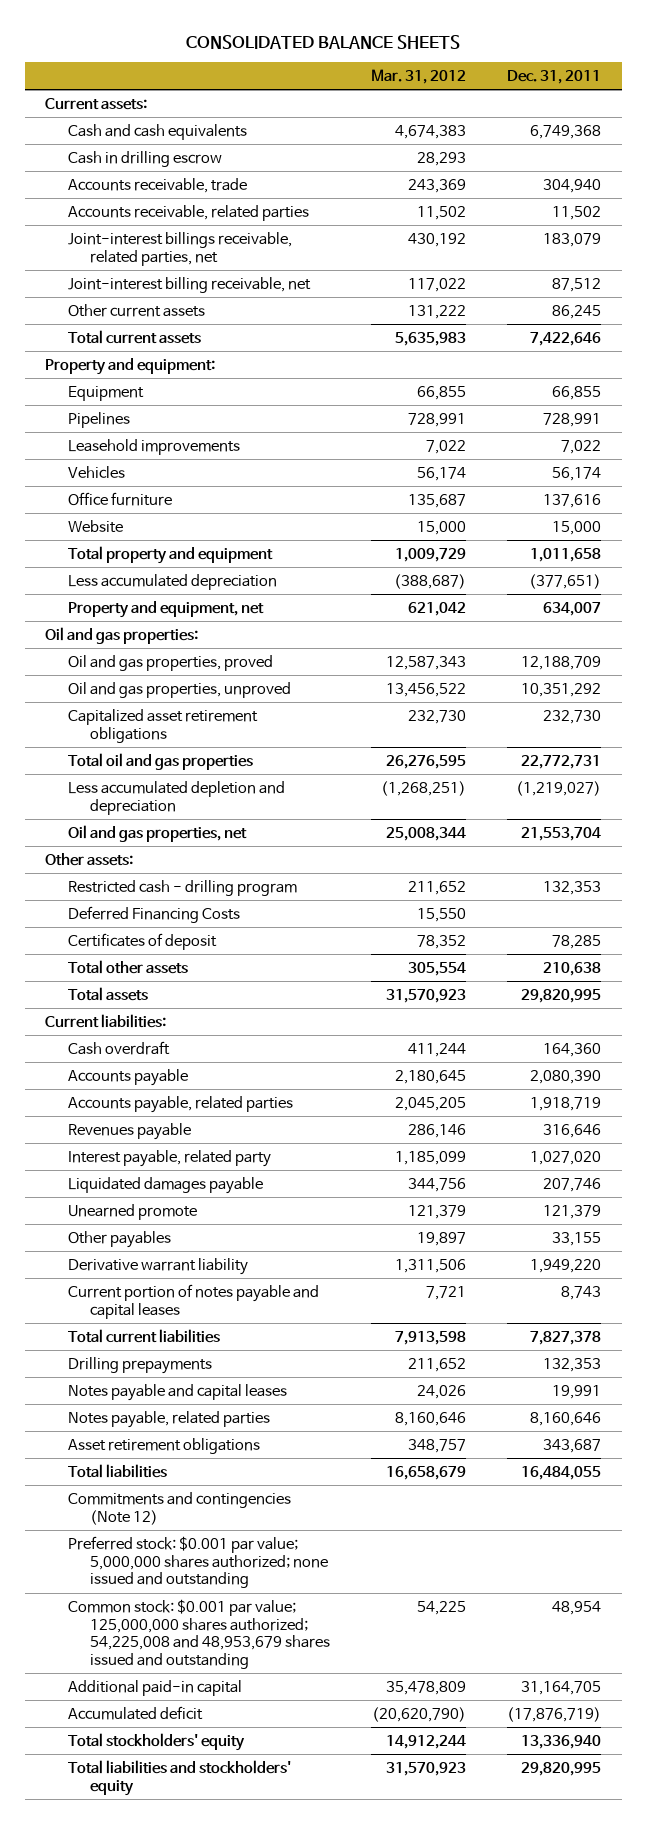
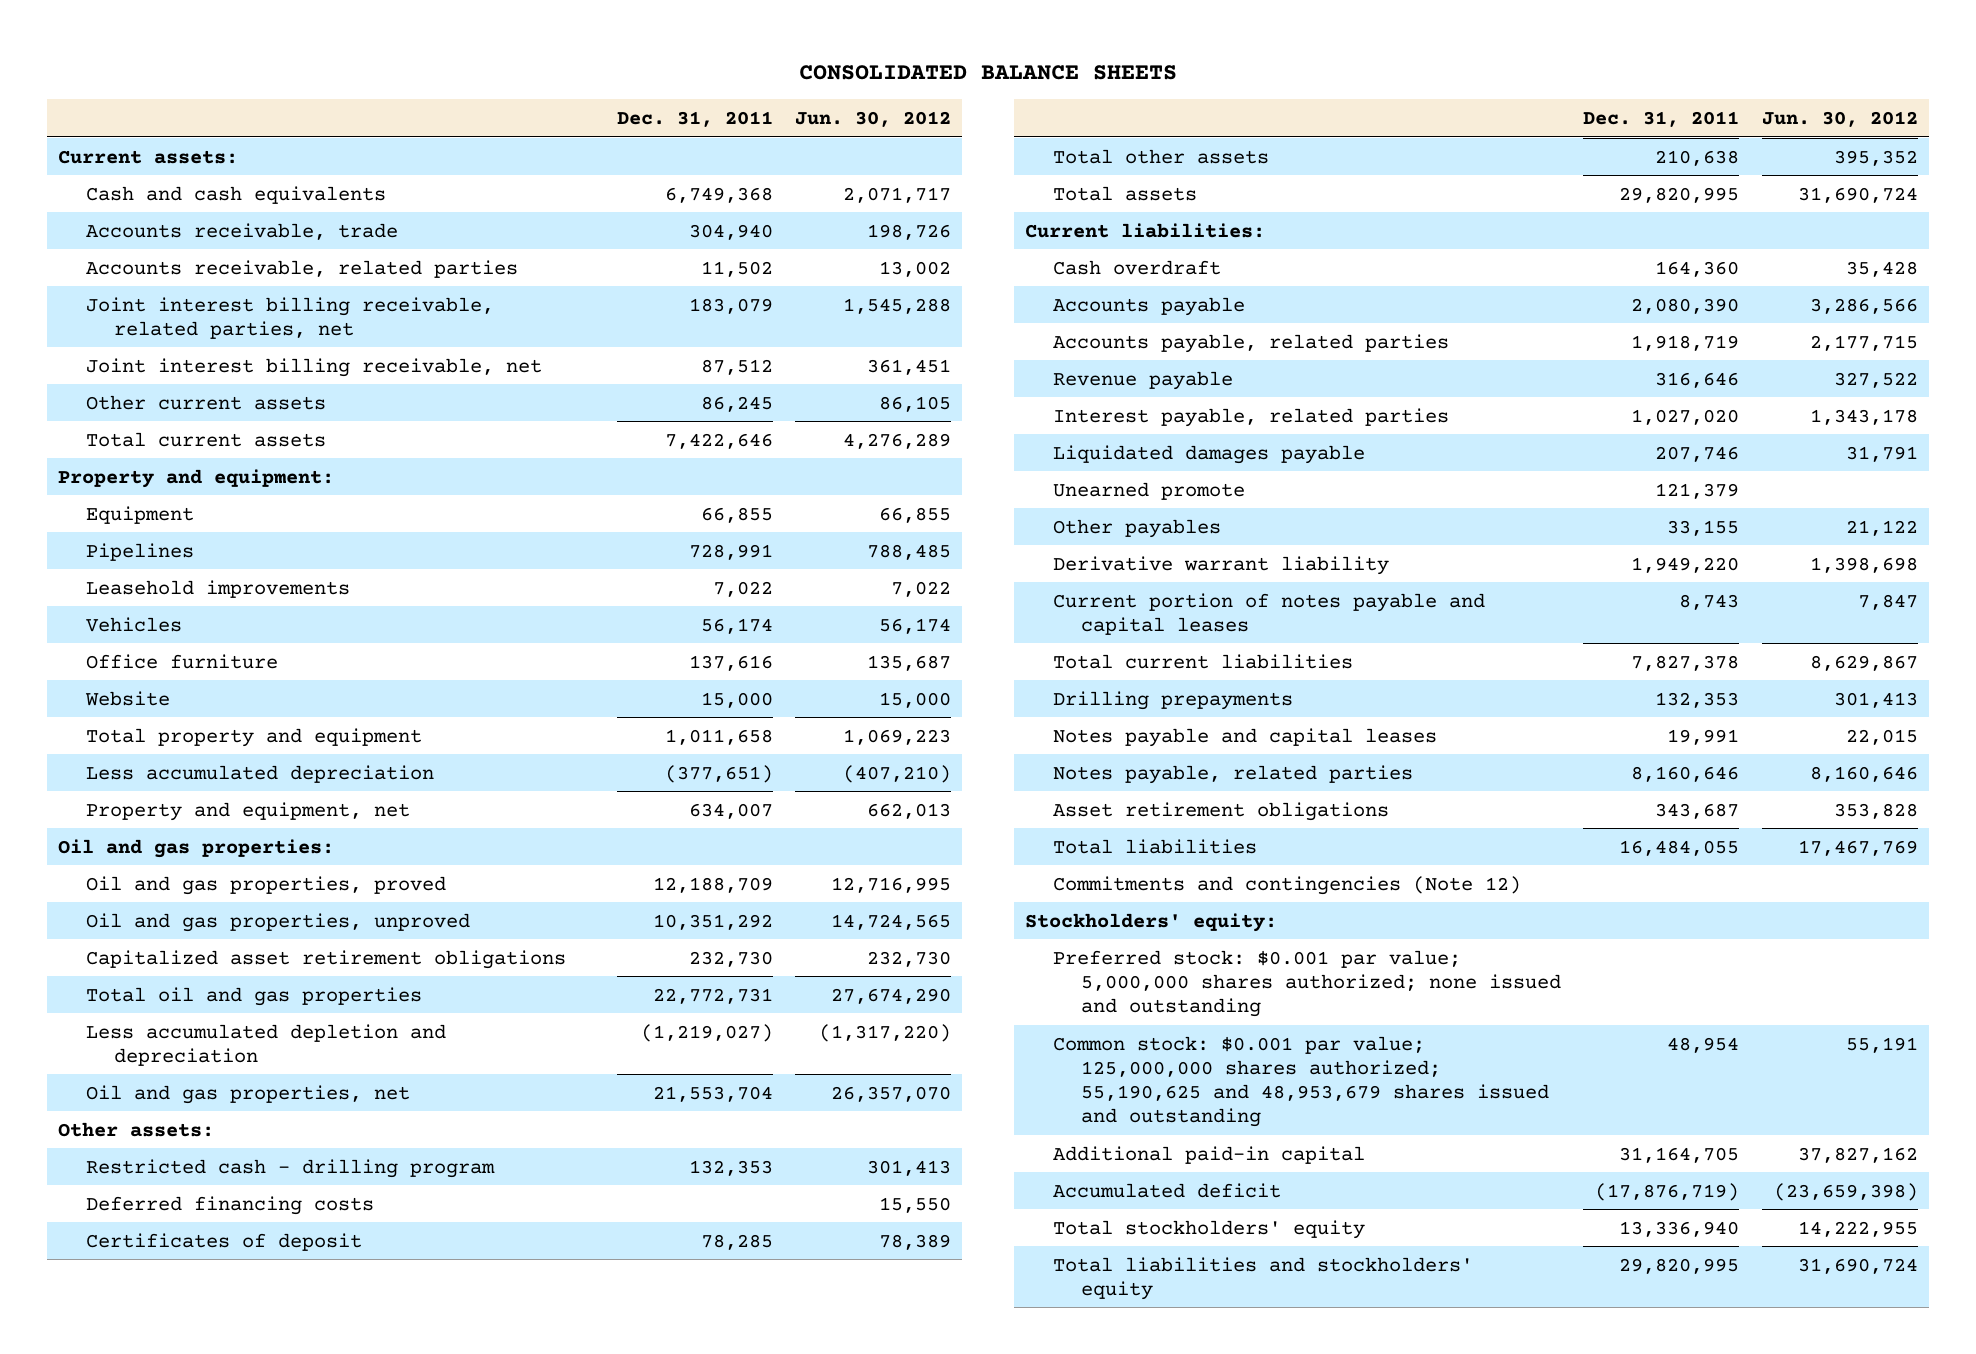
- | Mar. 31, 2012 | Dec. 31, 2011
+ | Dec. 31, 2011 | Jun. 30, 2012
- Cash in drilling escrow | 28,293 |
- Joint-interest billings receivable, related parties, net | 430,192 | 183,079
- Joint-interest billing receivable, net | 117,022 | 87,512
+ Joint interest billing receivable, related parties, net | 183,079 | 1,545,288
+ Joint interest billing receivable, net | 87,512 | 361,451
- Deferred Financing Costs | 15,550 |
+ Deferred financing costs | | 15,550
- Revenues payable | 286,146 | 316,646
- Interest payable, related party | 1,185,099 | 1,027,020
+ Revenue payable | 316,646 | 327,522
+ Interest payable, related parties | 1,027,020 | 1,343,178
+ Stockholders' equity:
- Common stock: $0.001 par value; 125,000,000 shares authorized; 54,225,008 and 48,953,679 shares issued and outstanding | 54,225 | 48,954
+ Common stock: $0.001 par value; 125,000,000 shares authorized; 55,190,625 and 48,953,679 shares issued and outstanding | 48,954 | 55,191

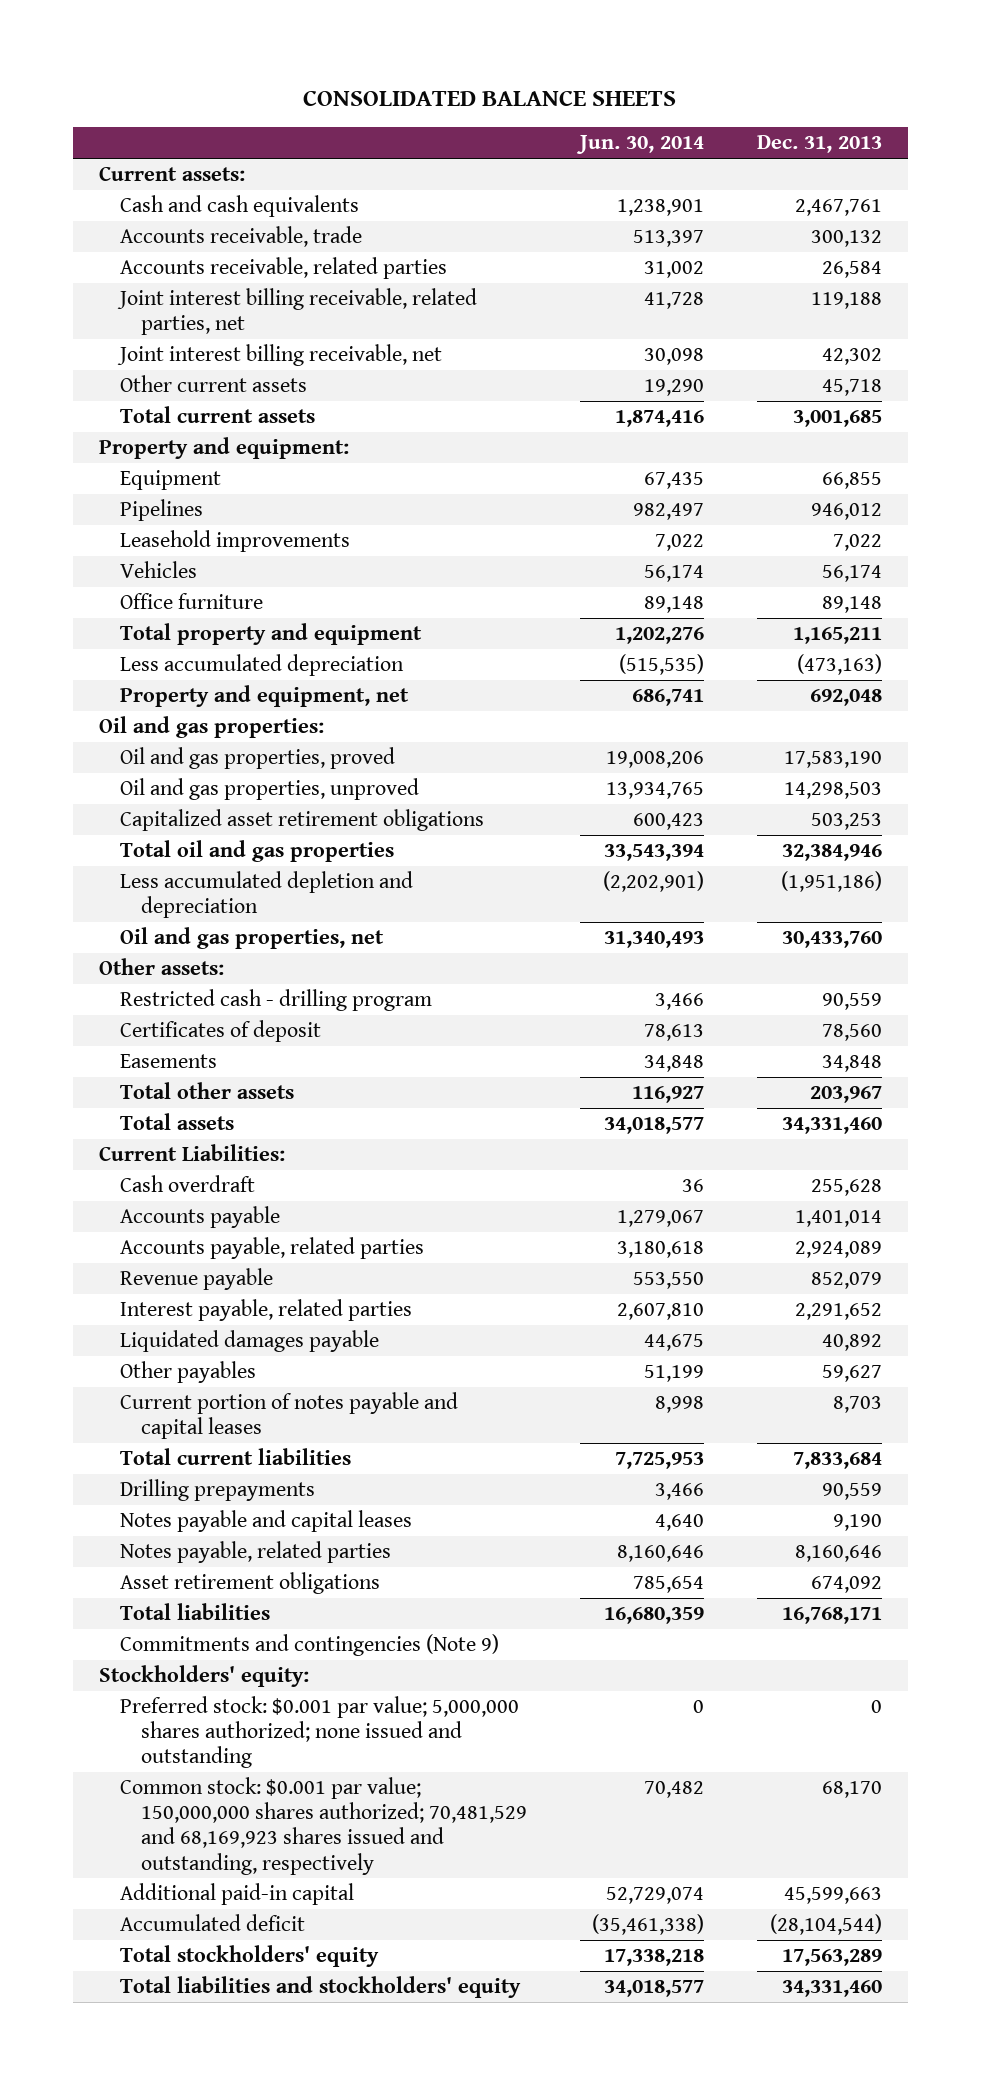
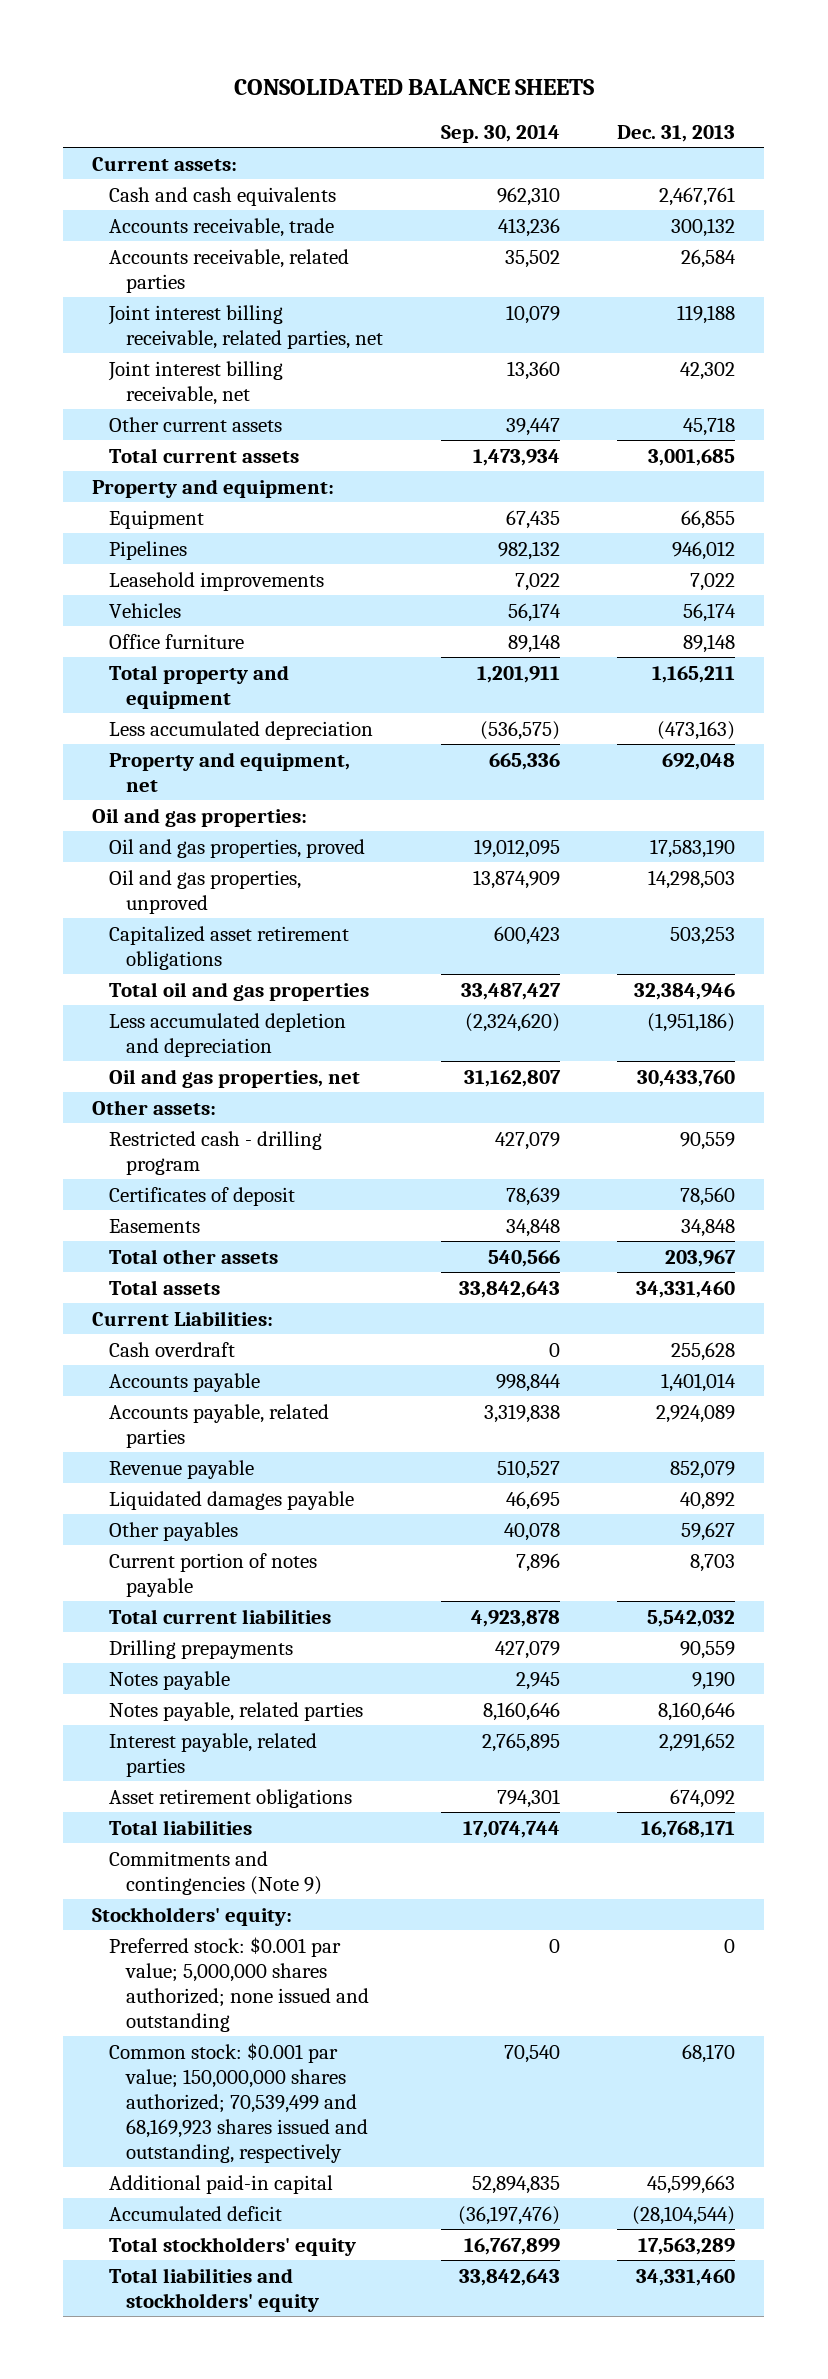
- | Jun. 30, 2014 | Dec. 31, 2013
+ | Sep. 30, 2014 | Dec. 31, 2013
- Current portion of notes payable and capital leases | 8,998 | 8,703
- Total current liabilities | 7,725,953 | 7,833,684
+ Current portion of notes payable | 7,896 | 8,703
+ Total current liabilities | 4,923,878 | 5,542,032
- Notes payable and capital leases | 4,640 | 9,190
+ Notes payable | 2,945 | 9,190
moved down: Interest payable, related parties | 2,765,895 | 2,291,652
- Common stock: $0.001 par value; 150,000,000 shares authorized; 70,481,529 and 68,169,923 shares issued and outstanding, respectively | 70,482 | 68,170
+ Common stock: $0.001 par value; 150,000,000 shares authorized; 70,539,499 and 68,169,923 shares issued and outstanding, respectively | 70,540 | 68,170

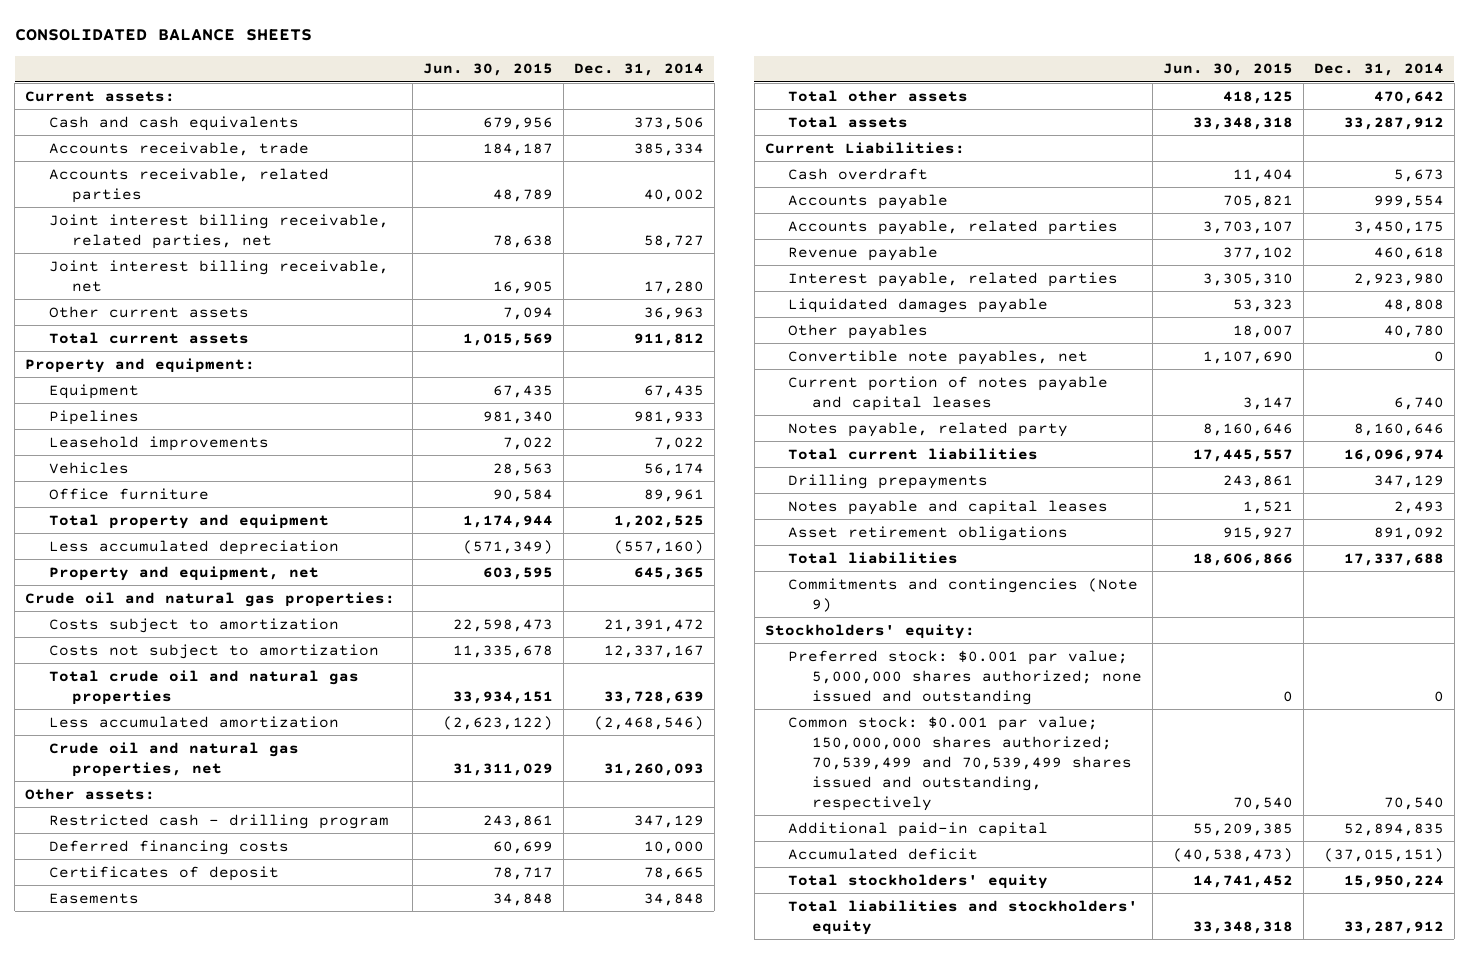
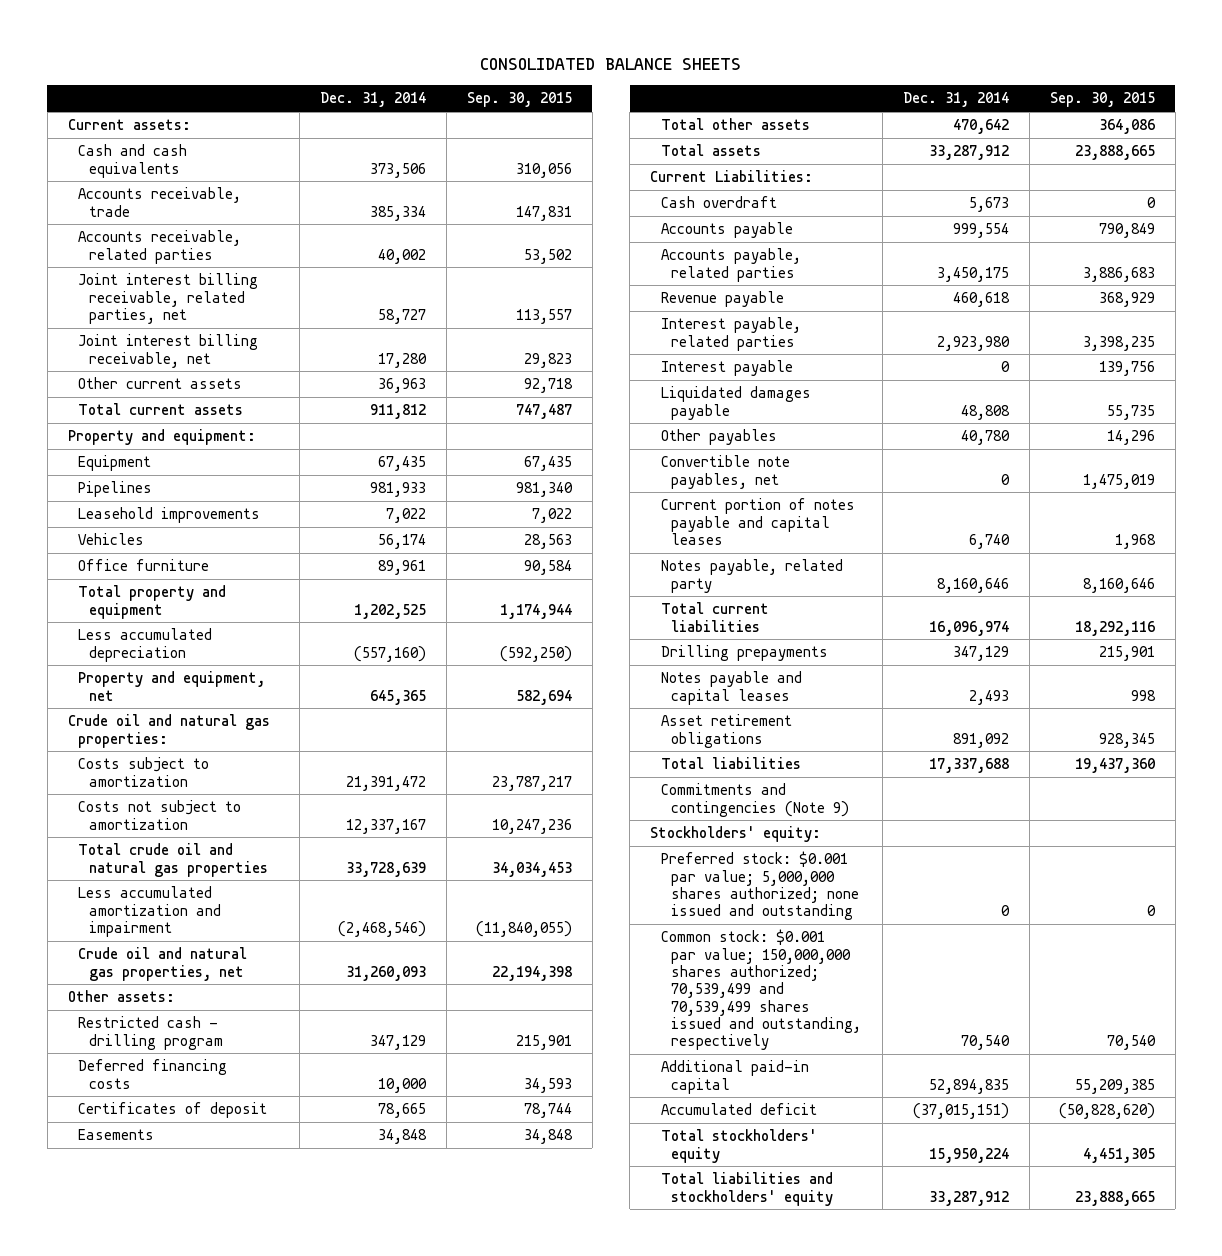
- | Jun. 30, 2015 | Dec. 31, 2014
+ | Dec. 31, 2014 | Sep. 30, 2015
- Less accumulated amortization | (2,623,122) | (2,468,546)
+ Less accumulated amortization and impairment | (2,468,546) | (11,840,055)
+ Interest payable | 0 | 139,756

